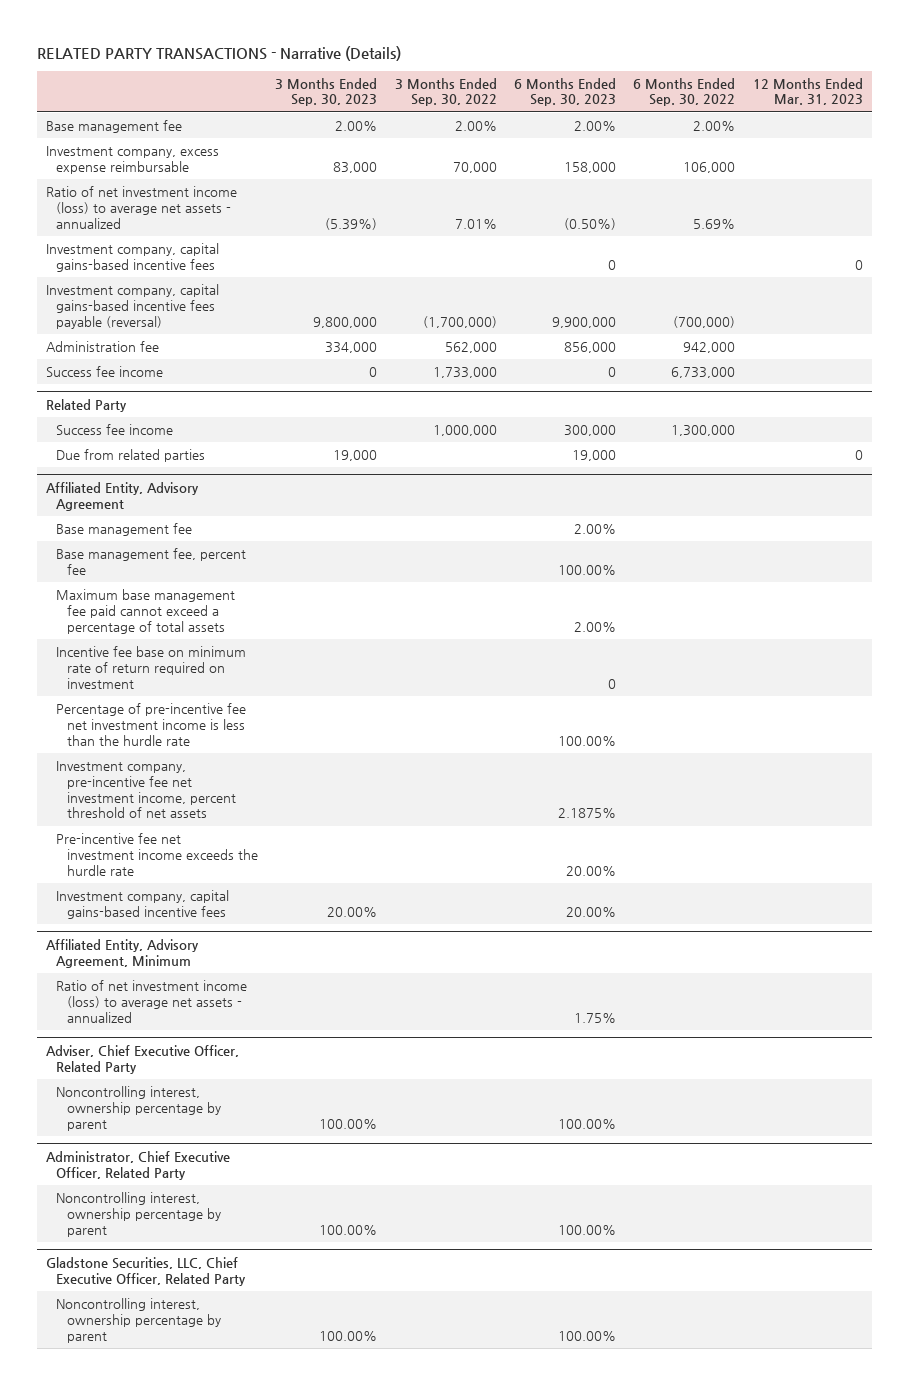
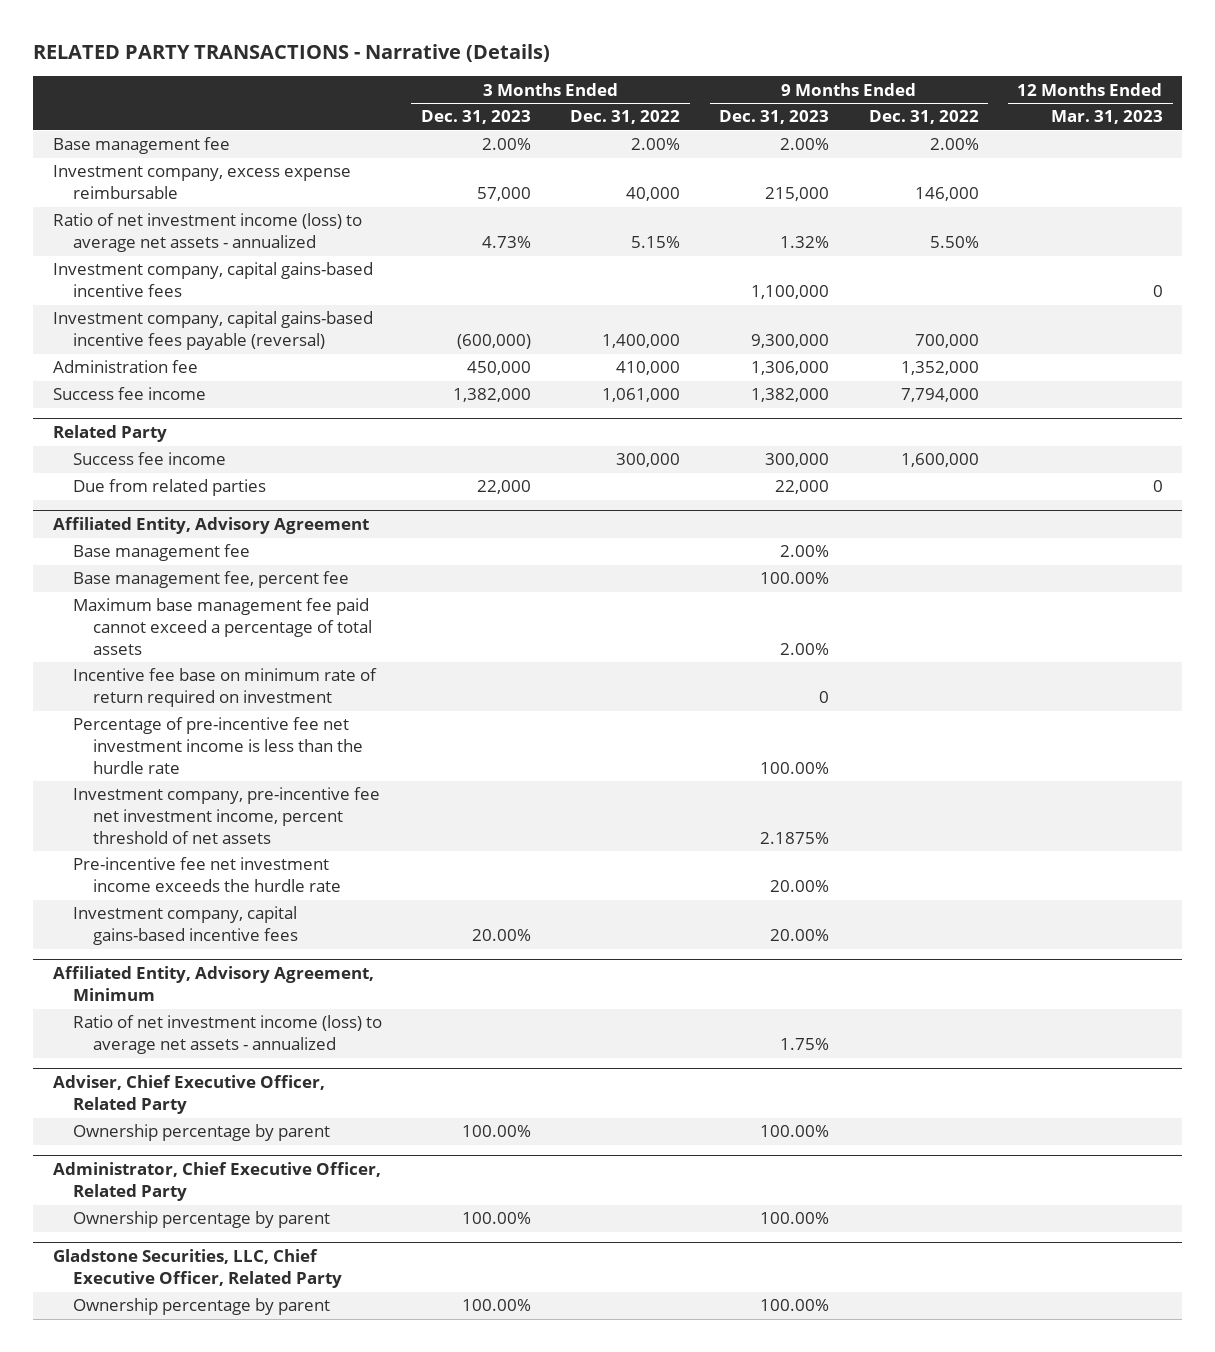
- | 3 Months Ended Sep. 30, 2023 | 3 Months Ended Sep. 30, 2022 | 6 Months Ended Sep. 30, 2023 | 6 Months Ended Sep. 30, 2022 | 12 Months Ended Mar. 31, 2023
+ | 3 Months Ended Dec. 31, 2023 | 3 Months Ended Dec. 31, 2022 | 9 Months Ended Dec. 31, 2023 | 9 Months Ended Dec. 31, 2022 | 12 Months Ended Mar. 31, 2023
@ Adviser, Chief Executive Officer, Related Party
- Noncontrolling interest, ownership percentage by parent | 100.00% | | 100.00% | |
+ Ownership percentage by parent | 100.00% | | 100.00% | |
@ Administrator, Chief Executive Officer, Related Party
- Noncontrolling interest, ownership percentage by parent | 100.00% | | 100.00% | |
+ Ownership percentage by parent | 100.00% | | 100.00% | |
@ Gladstone Securities, LLC, Chief Executive Officer, Related Party
- Noncontrolling interest, ownership percentage by parent | 100.00% | | 100.00% | |
+ Ownership percentage by parent | 100.00% | | 100.00% | |

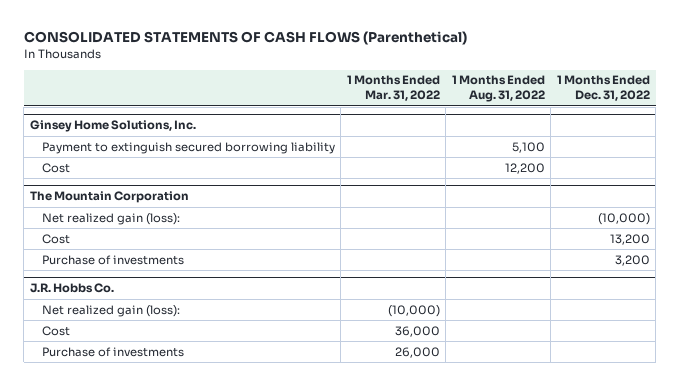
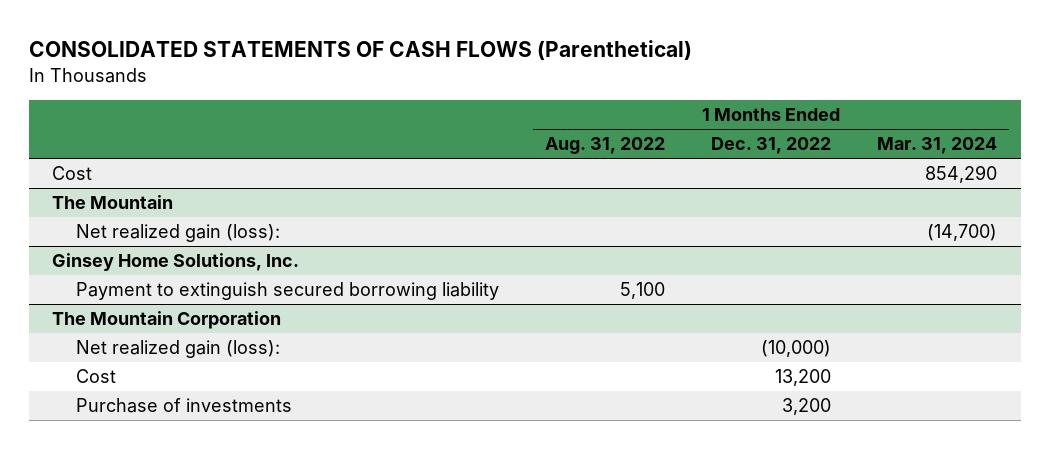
- | 1 Months Ended Mar. 31, 2022 | 1 Months Ended Aug. 31, 2022 | 1 Months Ended Dec. 31, 2022
+ | 1 Months Ended Aug. 31, 2022 | 1 Months Ended Dec. 31, 2022 | 1 Months Ended Mar. 31, 2024
+ Cost | | | 854,290
+ The Mountain
+ Net realized gain (loss): | | | (14,700)
@ Ginsey Home Solutions, Inc.
- Cost | | 12,200 |
- J.R. Hobbs Co.
- Net realized gain (loss): | (10,000) | |
- Cost | 36,000 | |
- Purchase of investments | 26,000 | |

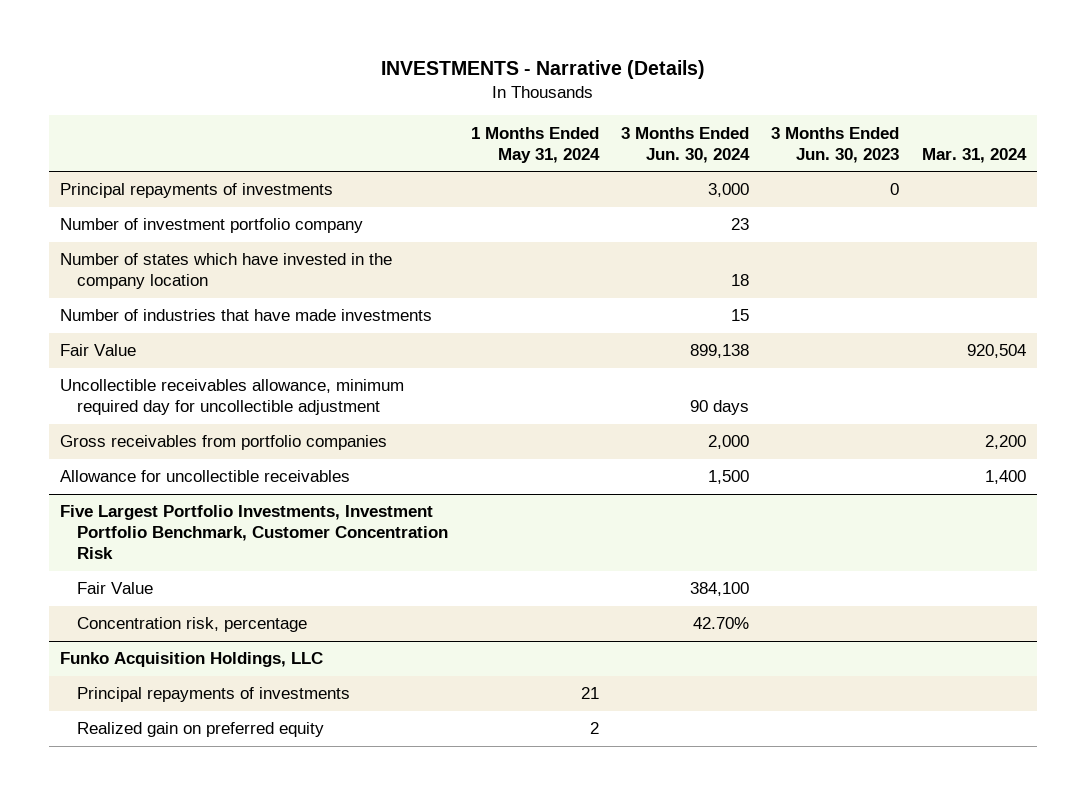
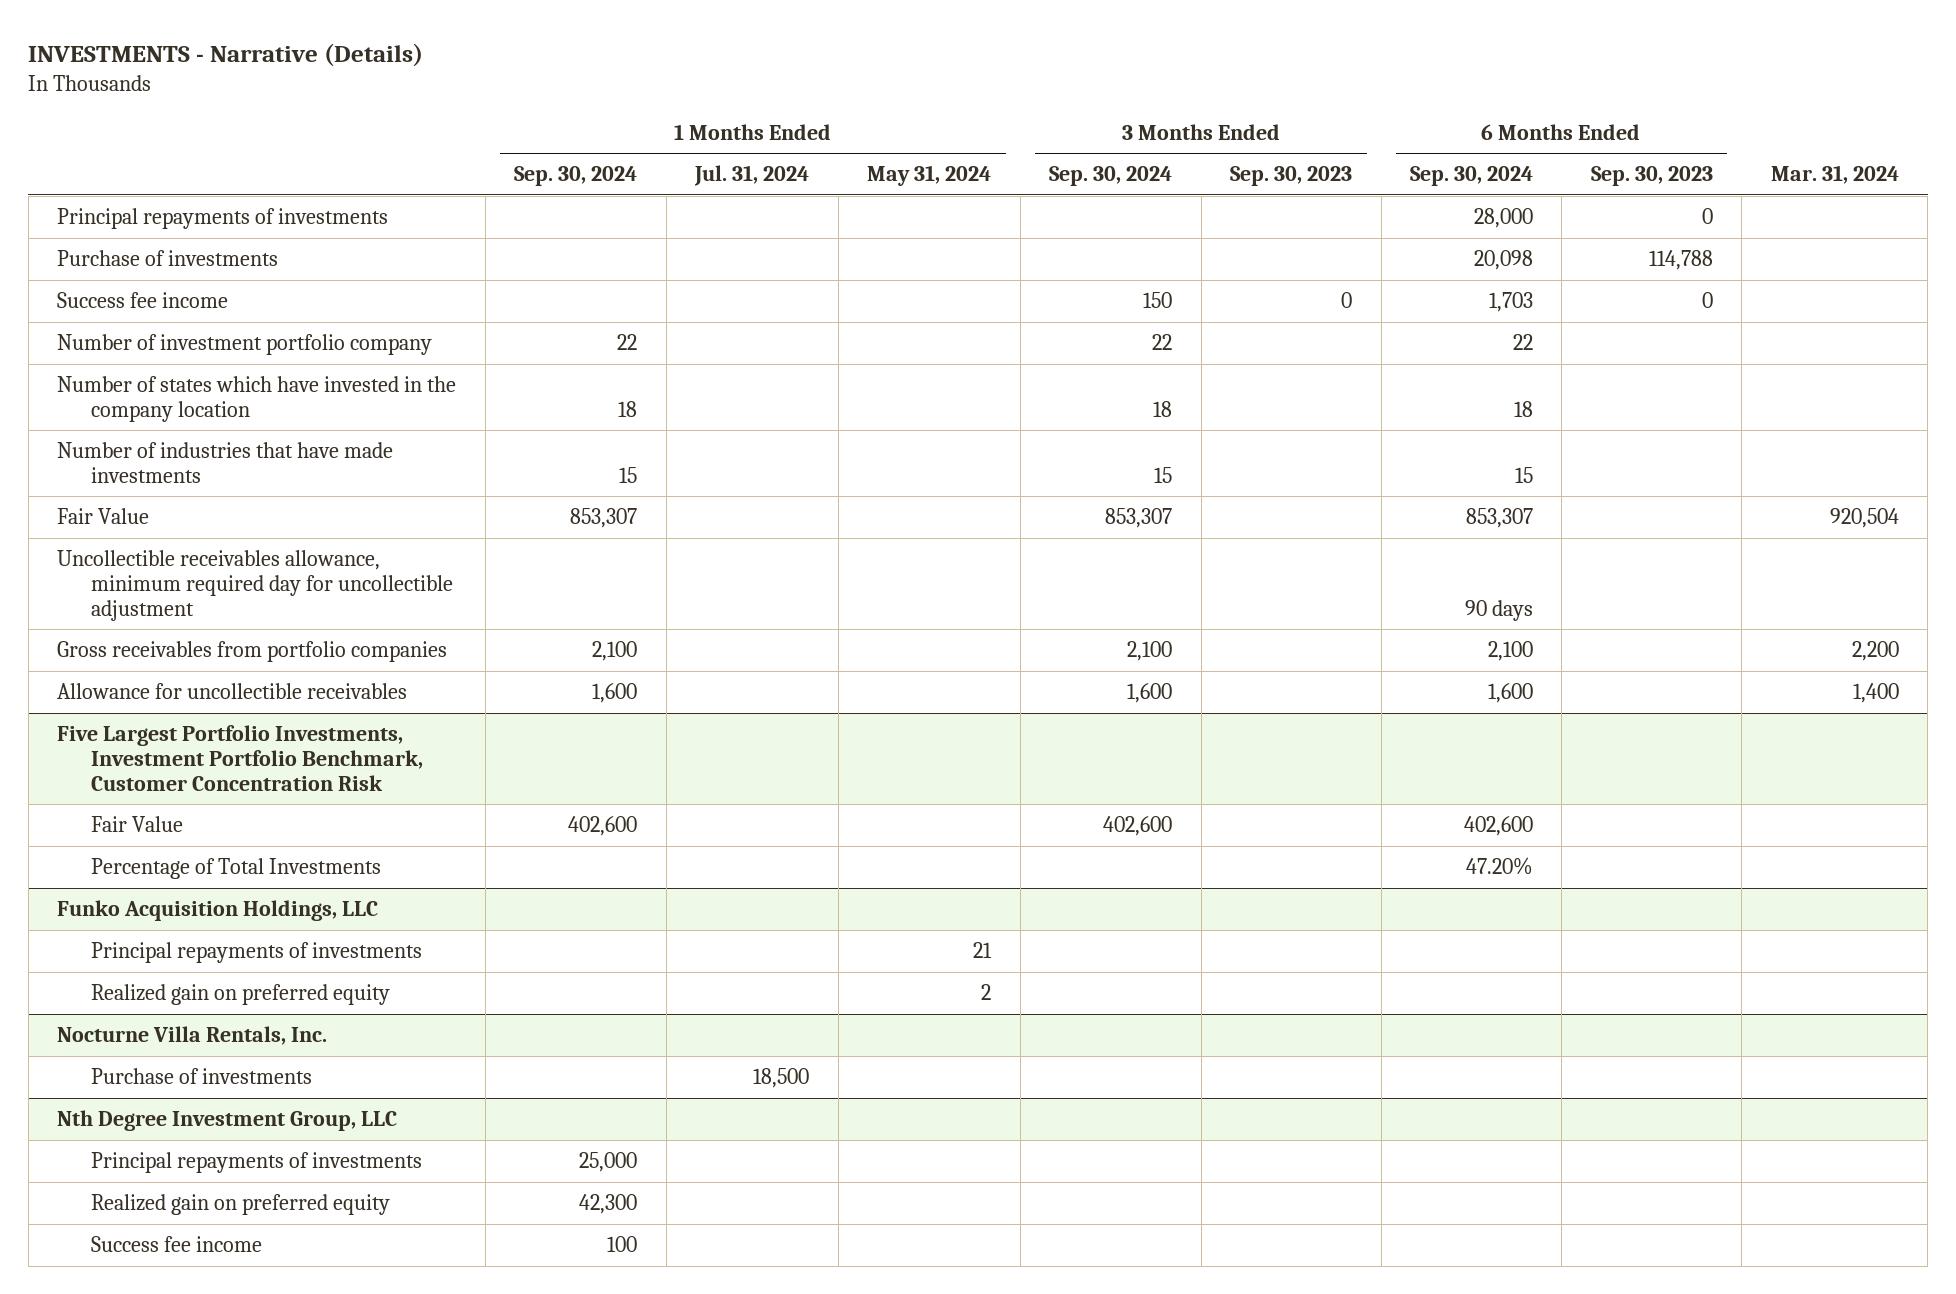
- | 1 Months Ended May 31, 2024 | 3 Months Ended Jun. 30, 2024 | 3 Months Ended Jun. 30, 2023 | Mar. 31, 2024
+ | 1 Months Ended Sep. 30, 2024 | 1 Months Ended Jul. 31, 2024 | 1 Months Ended May 31, 2024 | 3 Months Ended Sep. 30, 2024 | 3 Months Ended Sep. 30, 2023 | 6 Months Ended Sep. 30, 2024 | 6 Months Ended Sep. 30, 2023 | Mar. 31, 2024
+ Purchase of investments | | | | | | 20,098 | 114,788 |
+ Success fee income | | | | 150 | 0 | 1,703 | 0 |
@ Five Largest Portfolio Investments, Investment Portfolio Benchmark, Customer Concentration Risk
- Concentration risk, percentage | | 42.70% | |
+ Percentage of Total Investments | | | | | | 47.20% | |
+ Nocturne Villa Rentals, Inc.
+ Purchase of investments | | 18,500 | | | | | |
+ Nth Degree Investment Group, LLC
+ Principal repayments of investments | 25,000 | | | | | | |
+ Realized gain on preferred equity | 42,300 | | | | | | |
+ Success fee income | 100 | | | | | | |

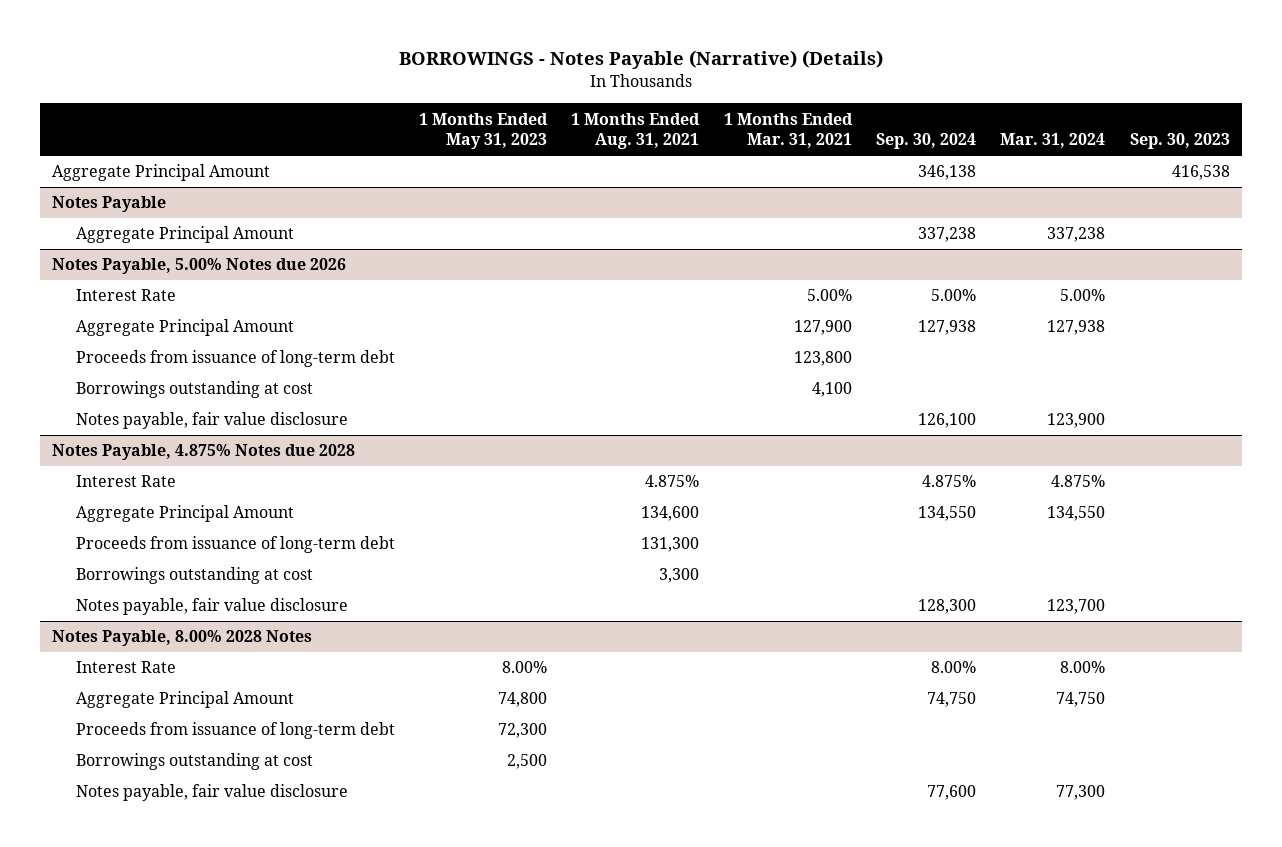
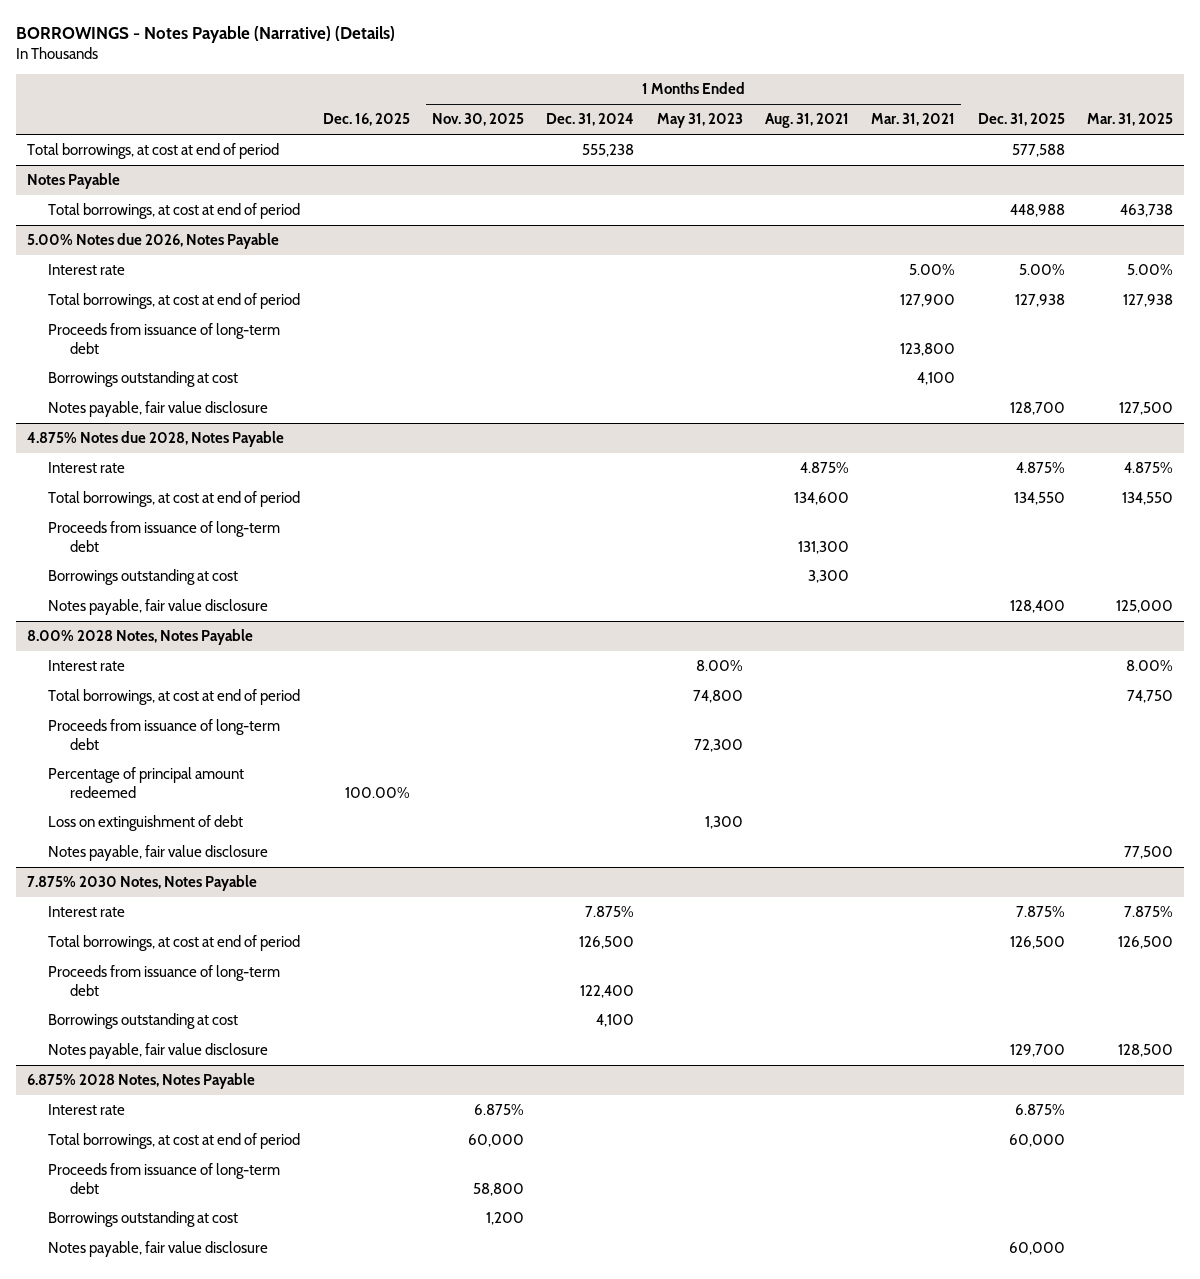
- | 1 Months Ended May 31, 2023 | 1 Months Ended Aug. 31, 2021 | 1 Months Ended Mar. 31, 2021 | Sep. 30, 2024 | Mar. 31, 2024 | Sep. 30, 2023
+ | Dec. 16, 2025 | 1 Months Ended Nov. 30, 2025 | 1 Months Ended Dec. 31, 2024 | 1 Months Ended May 31, 2023 | 1 Months Ended Aug. 31, 2021 | 1 Months Ended Mar. 31, 2021 | Dec. 31, 2025 | Mar. 31, 2025
- Aggregate Principal Amount | | | | 346,138 | | 416,538
+ Total borrowings, at cost at end of period | | | 555,238 | | | | 577,588 |
@ Notes Payable
- Aggregate Principal Amount | | | | 337,238 | 337,238 |
- Notes Payable, 5.00% Notes due 2026
- Interest Rate | | | 5.00% | 5.00% | 5.00% |
- Aggregate Principal Amount | | | 127,900 | 127,938 | 127,938 |
@ Notes Payable
+ Total borrowings, at cost at end of period | | | | | | | 448,988 | 463,738
+ 5.00% Notes due 2026, Notes Payable
+ Interest rate | | | | | | 5.00% | 5.00% | 5.00%
+ Total borrowings, at cost at end of period | | | | | | 127,900 | 127,938 | 127,938
- Notes Payable, 4.875% Notes due 2028
- Interest Rate | | 4.875% | | 4.875% | 4.875% |
- Aggregate Principal Amount | | 134,600 | | 134,550 | 134,550 |
+ 4.875% Notes due 2028, Notes Payable
+ Interest rate | | | | | 4.875% | | 4.875% | 4.875%
+ Total borrowings, at cost at end of period | | | | | 134,600 | | 134,550 | 134,550
- Notes Payable, 8.00% 2028 Notes
- Interest Rate | 8.00% | | | 8.00% | 8.00% |
- Aggregate Principal Amount | 74,800 | | | 74,750 | 74,750 |
+ 8.00% 2028 Notes, Notes Payable
+ Interest rate | | | | 8.00% | | | | 8.00%
+ Total borrowings, at cost at end of period | | | | 74,800 | | | | 74,750
- Borrowings outstanding at cost | 2,500 | | | | |
+ Percentage of principal amount redeemed | 100.00% | | | | | | |
+ Loss on extinguishment of debt | | | | 1,300 | | | |
+ 7.875% 2030 Notes, Notes Payable
+ Interest rate | | | 7.875% | | | | 7.875% | 7.875%
+ Total borrowings, at cost at end of period | | | 126,500 | | | | 126,500 | 126,500
+ Proceeds from issuance of long-term debt | | | 122,400 | | | | |
+ Borrowings outstanding at cost | | | 4,100 | | | | |
+ Notes payable, fair value disclosure | | | | | | | 129,700 | 128,500
+ 6.875% 2028 Notes, Notes Payable
+ Interest rate | | 6.875% | | | | | 6.875% |
+ Total borrowings, at cost at end of period | | 60,000 | | | | | 60,000 |
+ Proceeds from issuance of long-term debt | | 58,800 | | | | | |
+ Borrowings outstanding at cost | | 1,200 | | | | | |
+ Notes payable, fair value disclosure | | | | | | | 60,000 |

